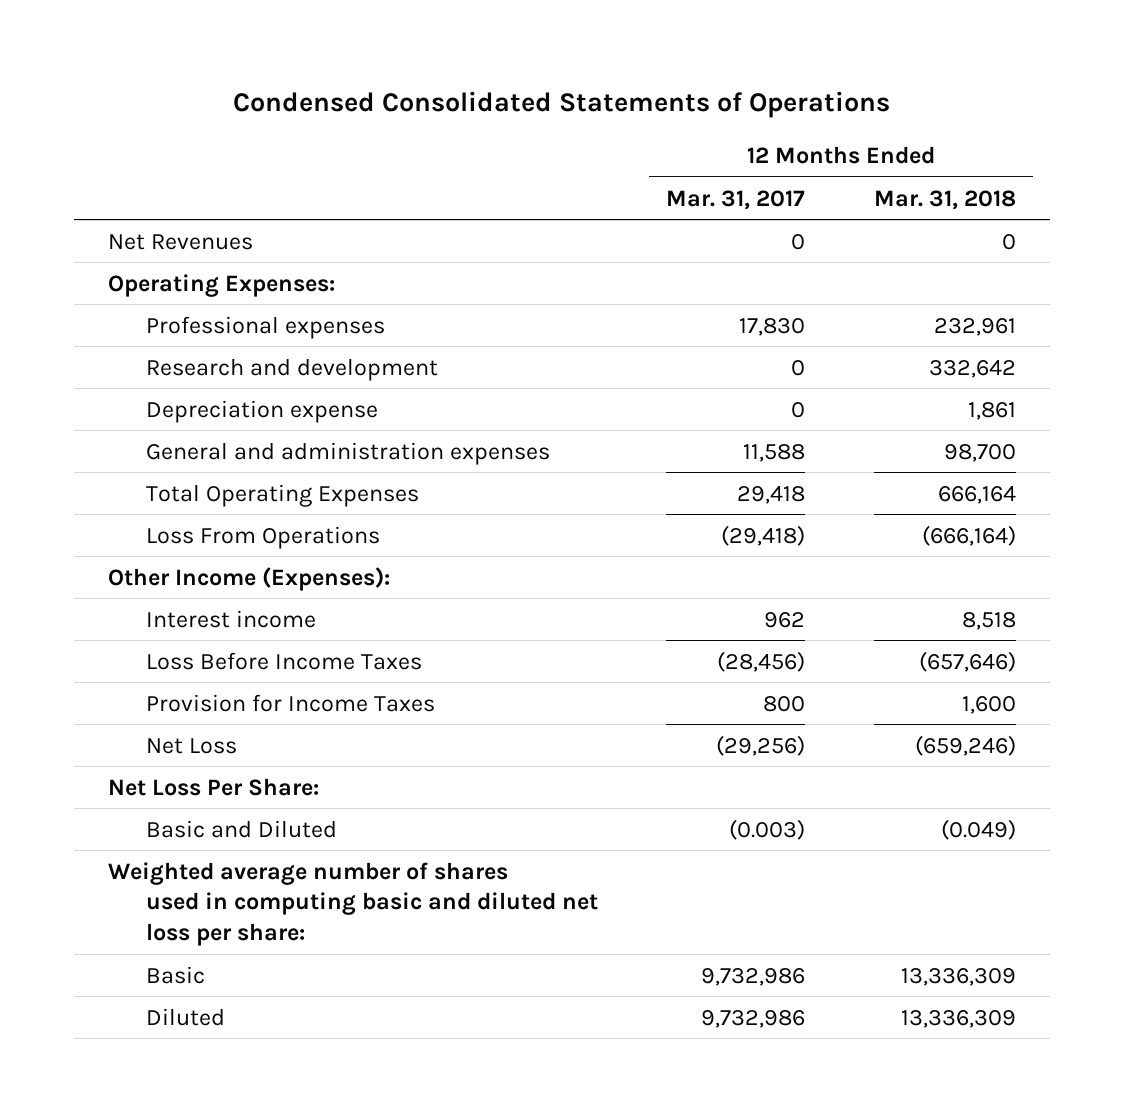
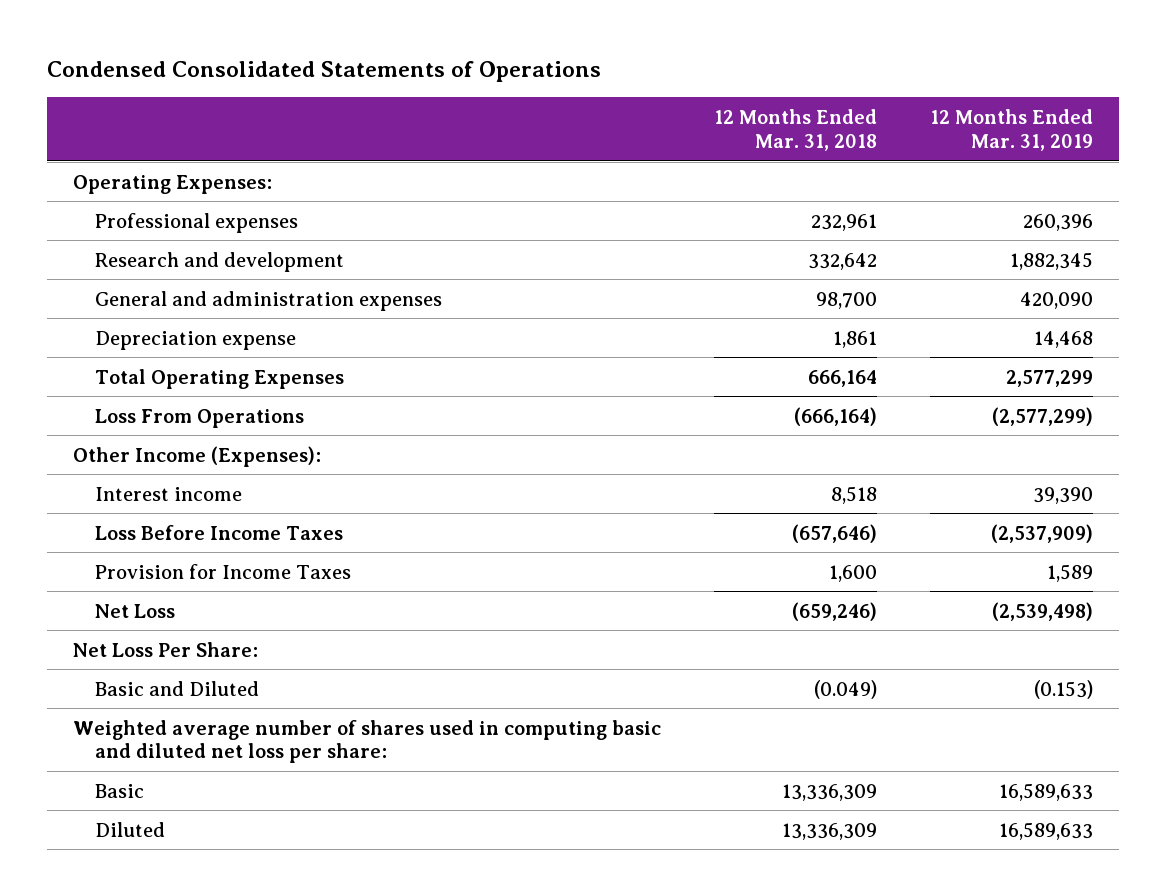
- | 12 Months Ended Mar. 31, 2017 | 12 Months Ended Mar. 31, 2018
+ | 12 Months Ended Mar. 31, 2018 | 12 Months Ended Mar. 31, 2019
- Net Revenues | 0 | 0
moved down: Depreciation expense | 1,861 | 14,468

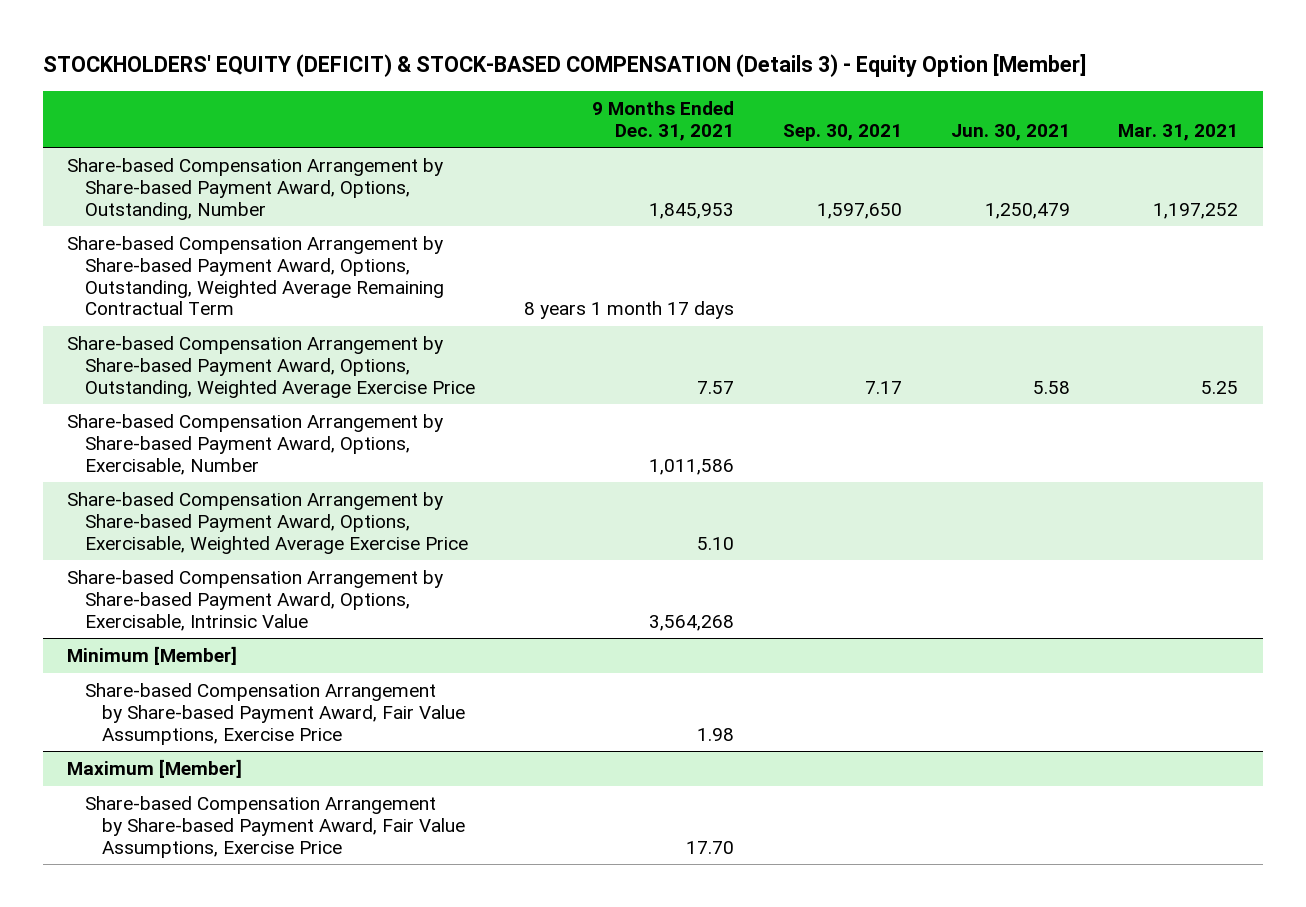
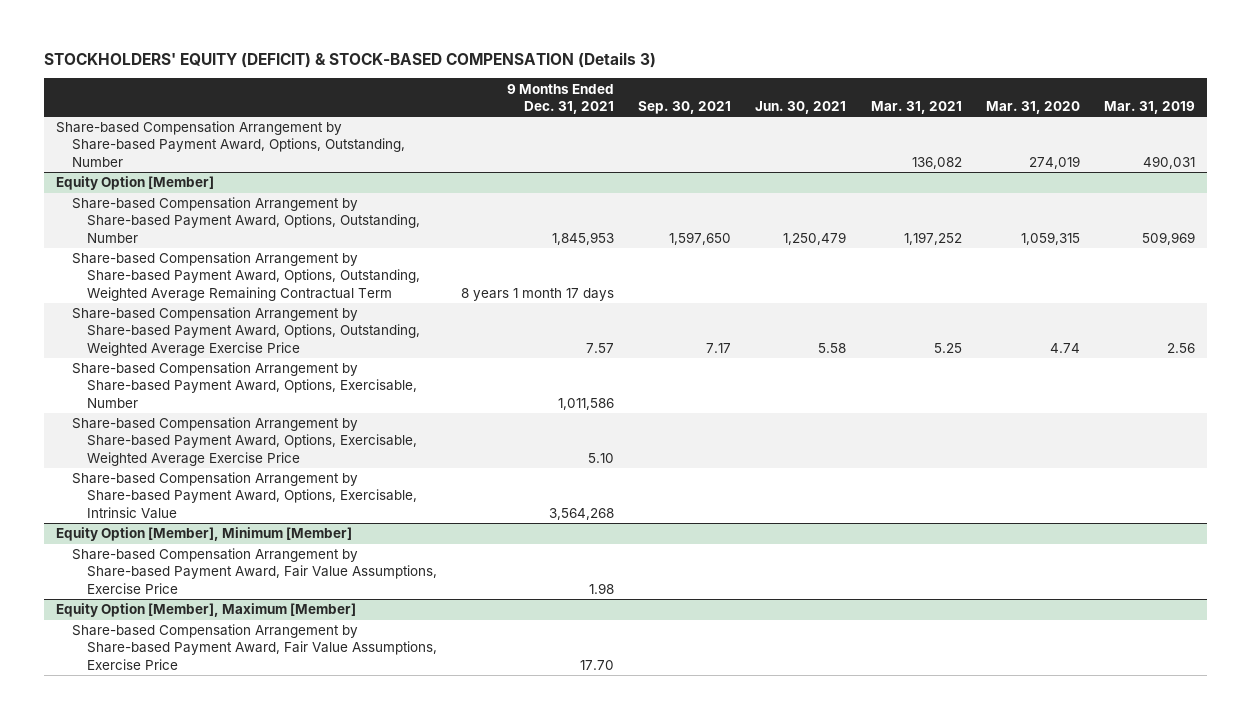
- STOCKHOLDERS' EQUITY (DEFICIT) & STOCK-BASED COMPENSATION (Details 3) - Equity Option [Member]
+ STOCKHOLDERS' EQUITY (DEFICIT) & STOCK-BASED COMPENSATION (Details 3)
- | 9 Months Ended Dec. 31, 2021 | Sep. 30, 2021 | Jun. 30, 2021 | Mar. 31, 2021
+ | 9 Months Ended Dec. 31, 2021 | Sep. 30, 2021 | Jun. 30, 2021 | Mar. 31, 2021 | Mar. 31, 2020 | Mar. 31, 2019
+ Share-based Compensation Arrangement by Share-based Payment Award, Options, Outstanding, Number | | | | 136,082 | 274,019 | 490,031
+ Equity Option [Member]
- Minimum [Member]
+ Equity Option [Member], Minimum [Member]
- Maximum [Member]
+ Equity Option [Member], Maximum [Member]

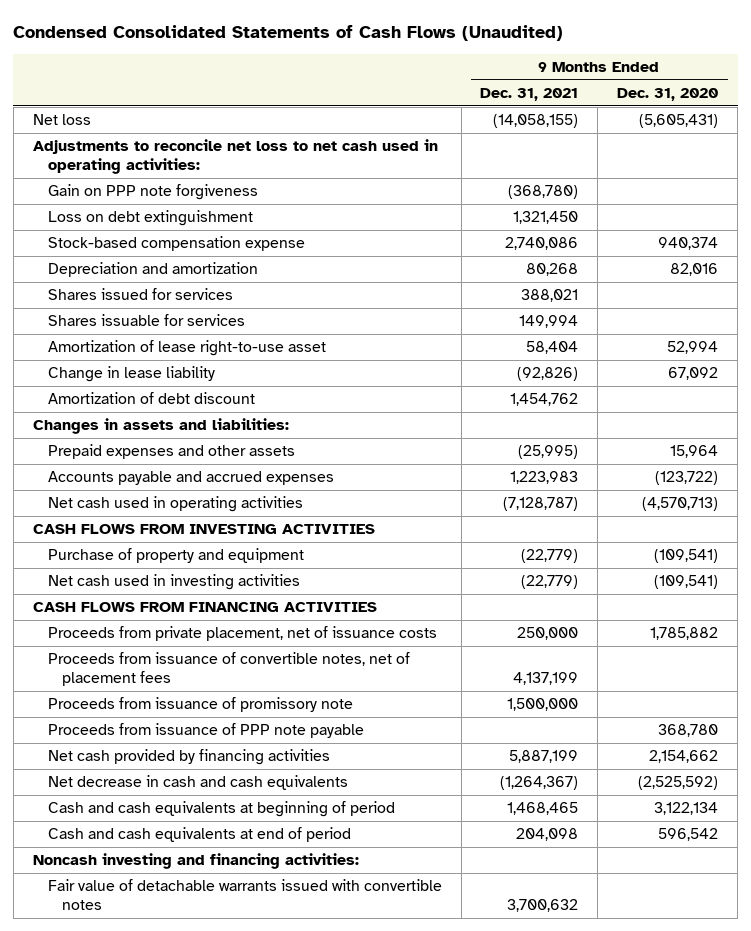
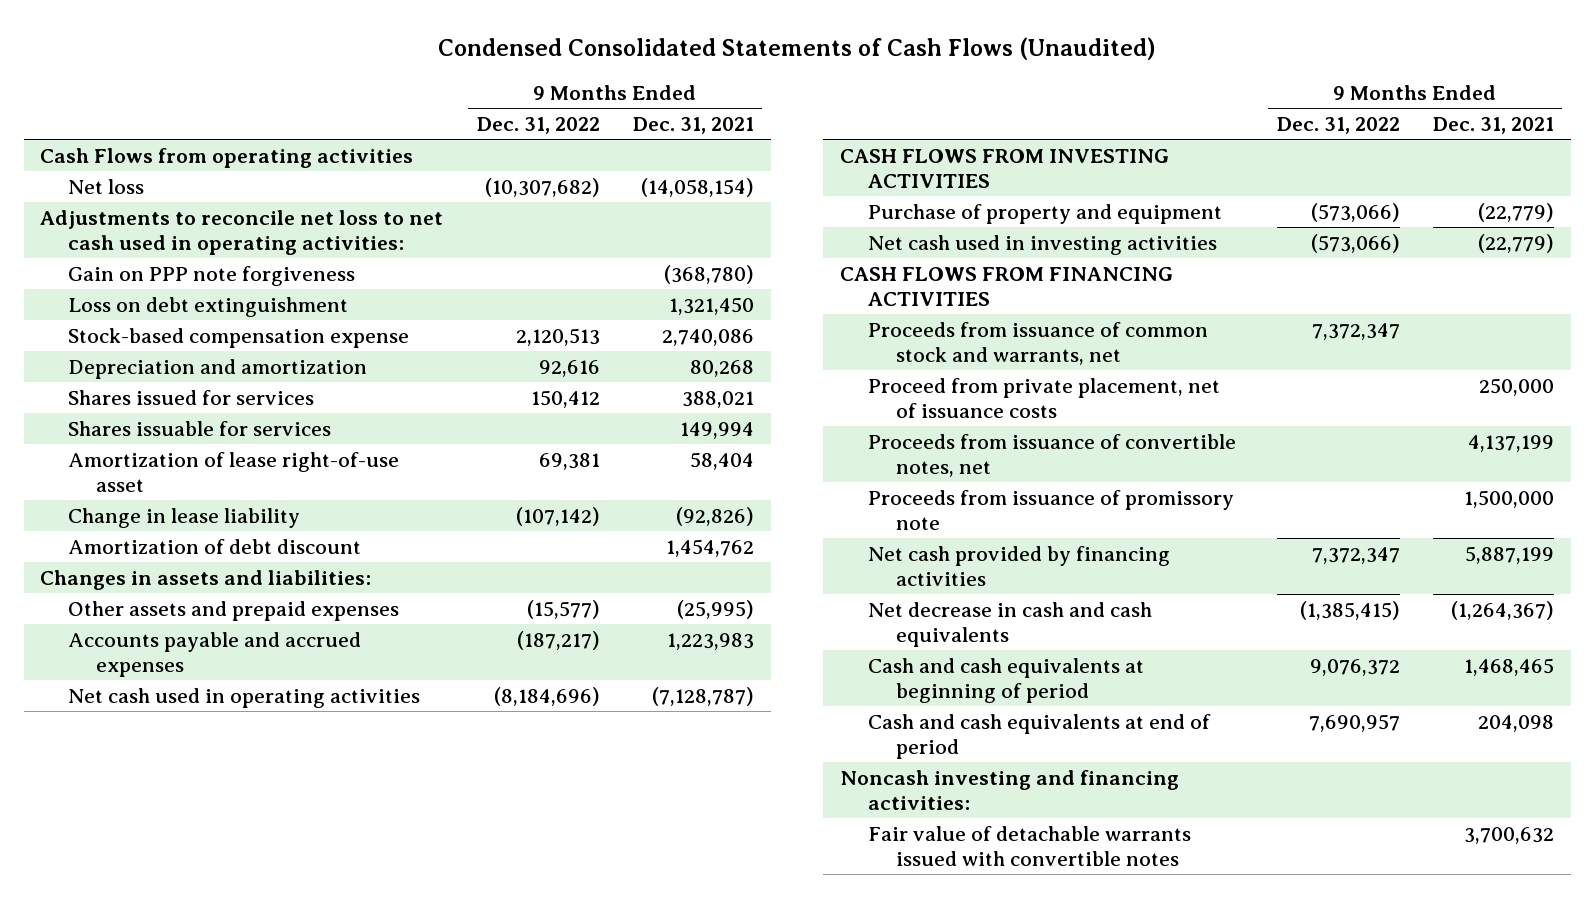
- | 9 Months Ended Dec. 31, 2021 | 9 Months Ended Dec. 31, 2020
+ | 9 Months Ended Dec. 31, 2022 | 9 Months Ended Dec. 31, 2021
- Net loss | (14,058,155) | (5,605,431)
+ Cash Flows from operating activities
+ Net loss | (10,307,682) | (14,058,154)
- Amortization of lease right-to-use asset | 58,404 | 52,994
+ Amortization of lease right-of-use asset | 69,381 | 58,404
- Prepaid expenses and other assets | (25,995) | 15,964
+ Other assets and prepaid expenses | (15,577) | (25,995)
- Proceeds from private placement, net of issuance costs | 250,000 | 1,785,882
- Proceeds from issuance of convertible notes, net of placement fees | 4,137,199 |
+ Proceeds from issuance of common stock and warrants, net | 7,372,347 |
+ Proceed from private placement, net of issuance costs | | 250,000
+ Proceeds from issuance of convertible notes, net | | 4,137,199
- Proceeds from issuance of PPP note payable | | 368,780

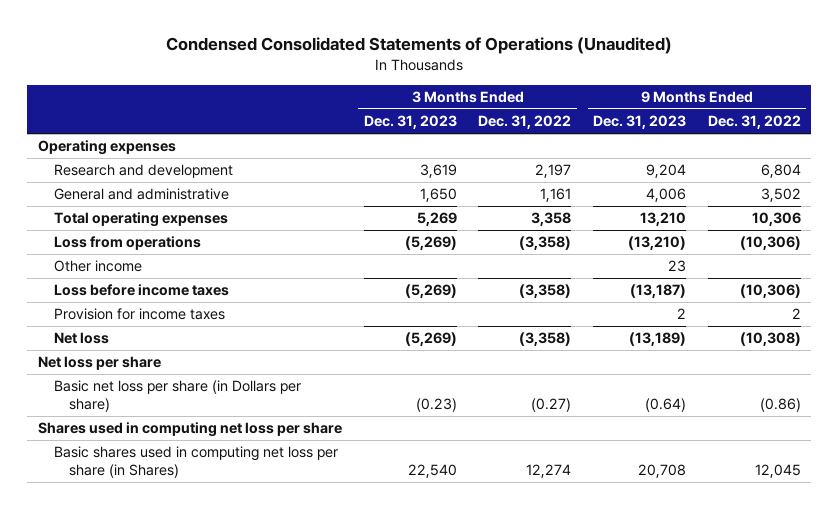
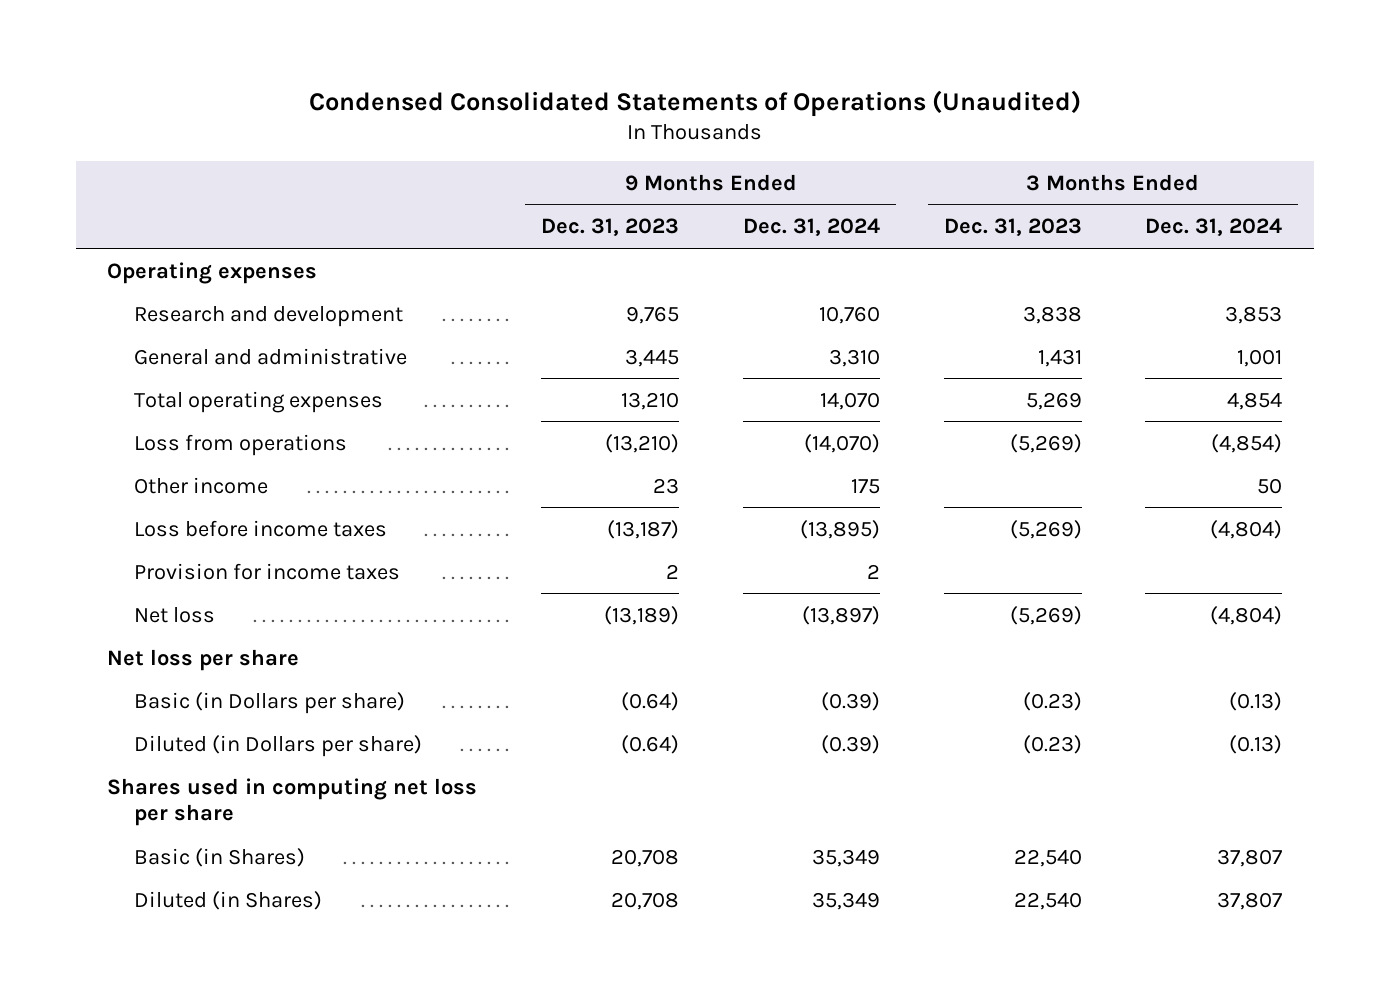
- | 3 Months Ended Dec. 31, 2023 | 3 Months Ended Dec. 31, 2022 | 9 Months Ended Dec. 31, 2023 | 9 Months Ended Dec. 31, 2022
+ | 9 Months Ended Dec. 31, 2023 | 9 Months Ended Dec. 31, 2024 | 3 Months Ended Dec. 31, 2023 | 3 Months Ended Dec. 31, 2024
- Research and development | 3,619 | 2,197 | 9,204 | 6,804
- General and administrative | 1,650 | 1,161 | 4,006 | 3,502
+ Research and development | 9,765 | 10,760 | 3,838 | 3,853
+ General and administrative | 3,445 | 3,310 | 1,431 | 1,001
- Basic net loss per share (in Dollars per share) | (0.23) | (0.27) | (0.64) | (0.86)
+ Basic (in Dollars per share) | (0.64) | (0.39) | (0.23) | (0.13)
+ Diluted (in Dollars per share) | (0.64) | (0.39) | (0.23) | (0.13)
- Basic shares used in computing net loss per share (in Shares) | 22,540 | 12,274 | 20,708 | 12,045
+ Basic (in Shares) | 20,708 | 35,349 | 22,540 | 37,807
+ Diluted (in Shares) | 20,708 | 35,349 | 22,540 | 37,807

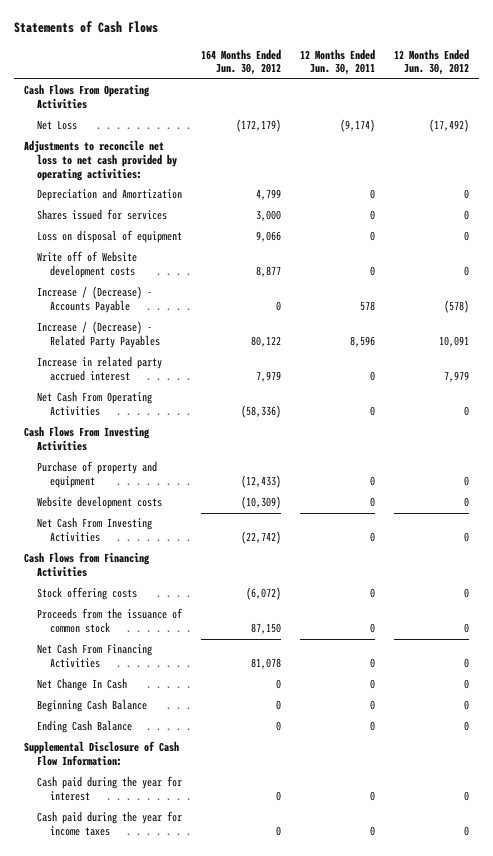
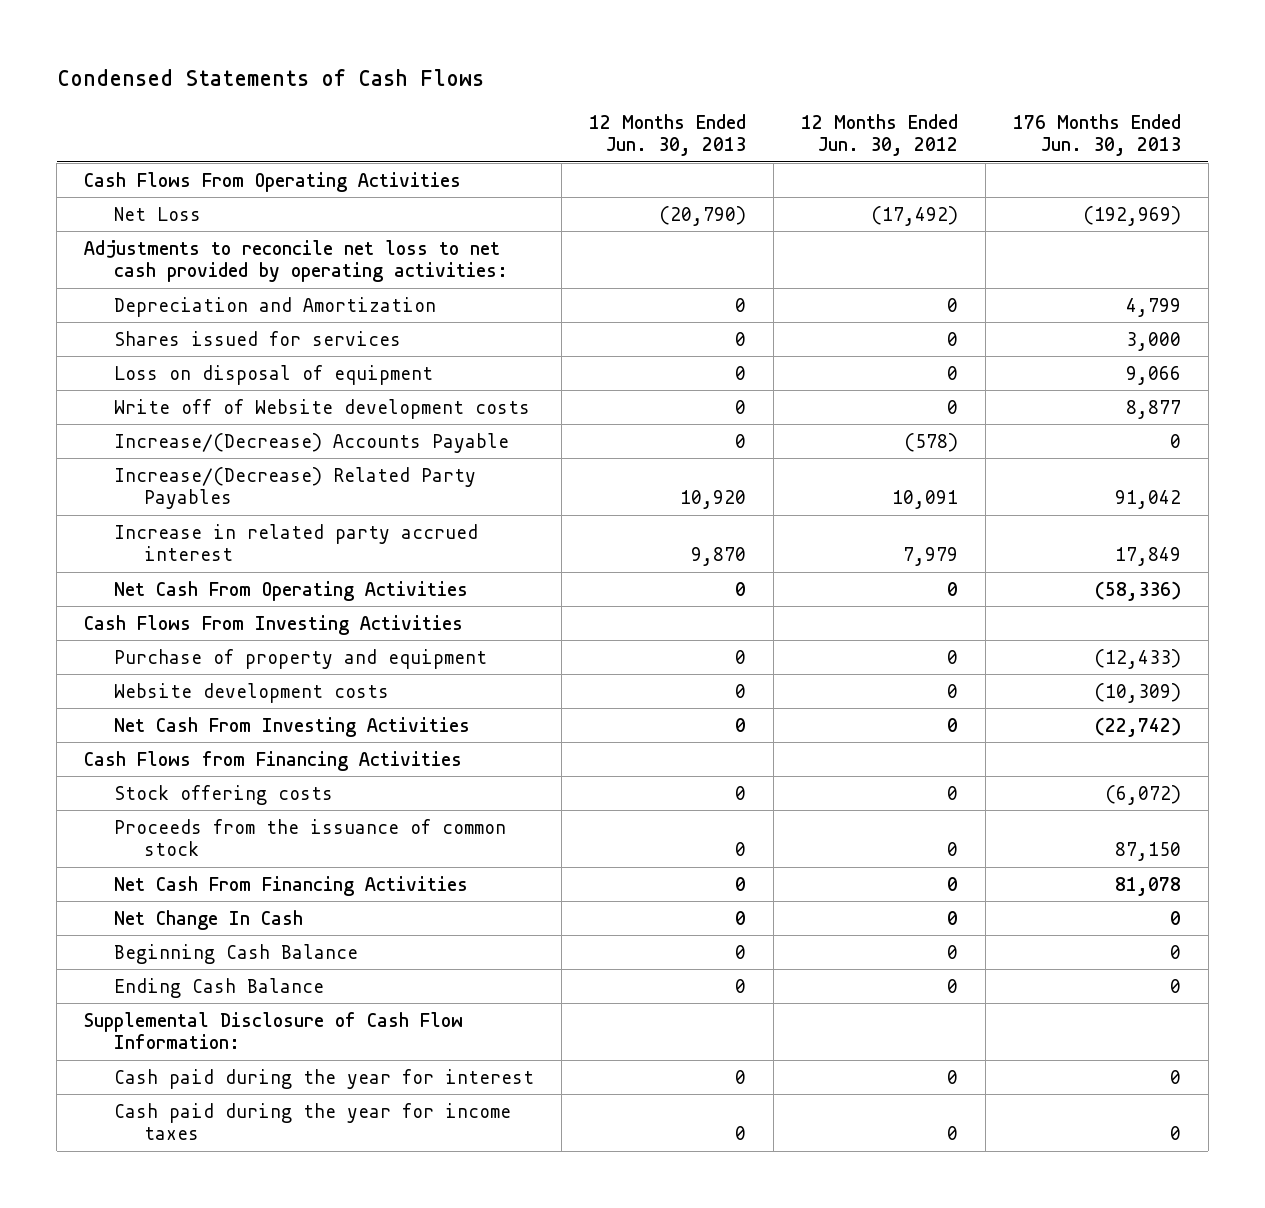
- Statements of Cash Flows
+ Condensed Statements of Cash Flows
- | 164 Months Ended Jun. 30, 2012 | 12 Months Ended Jun. 30, 2011 | 12 Months Ended Jun. 30, 2012
+ | 12 Months Ended Jun. 30, 2013 | 12 Months Ended Jun. 30, 2012 | 176 Months Ended Jun. 30, 2013
- Increase / (Decrease) - Accounts Payable | 0 | 578 | (578)
- Increase / (Decrease) - Related Party Payables | 80,122 | 8,596 | 10,091
+ Increase/(Decrease) Accounts Payable | 0 | (578) | 0
+ Increase/(Decrease) Related Party Payables | 10,920 | 10,091 | 91,042

